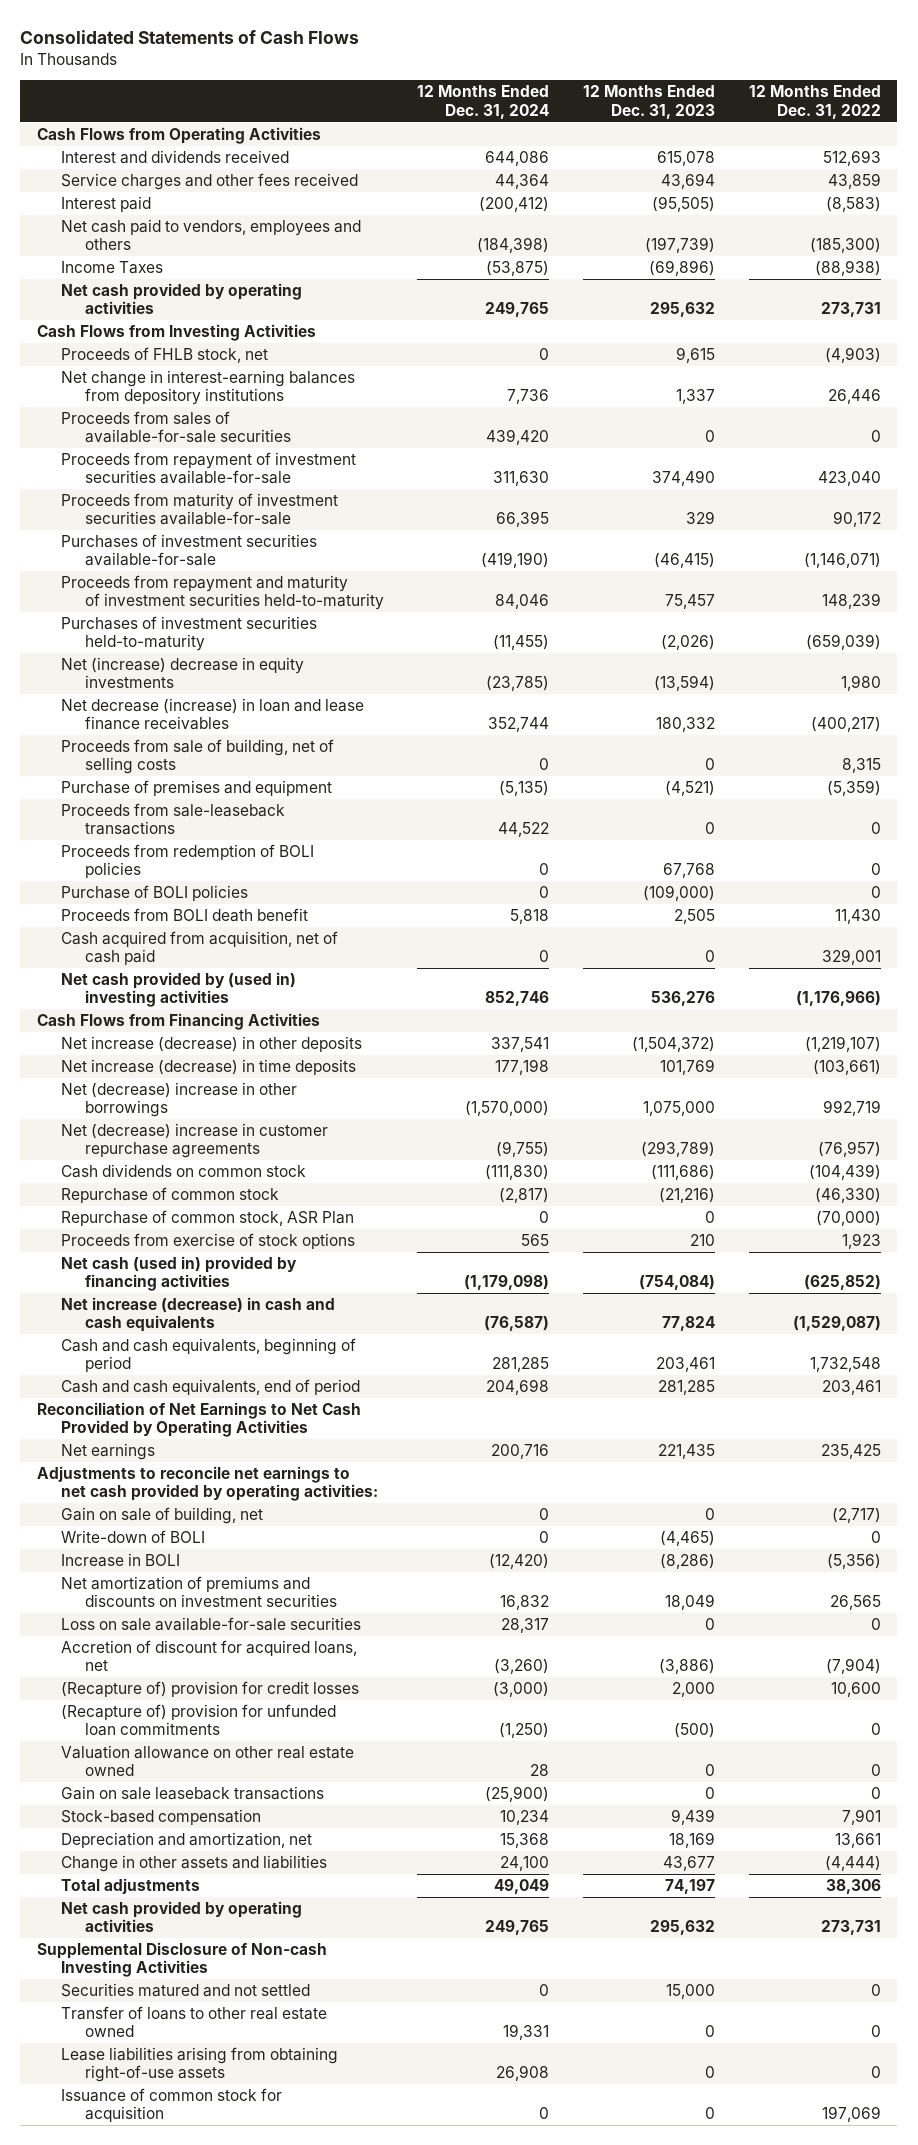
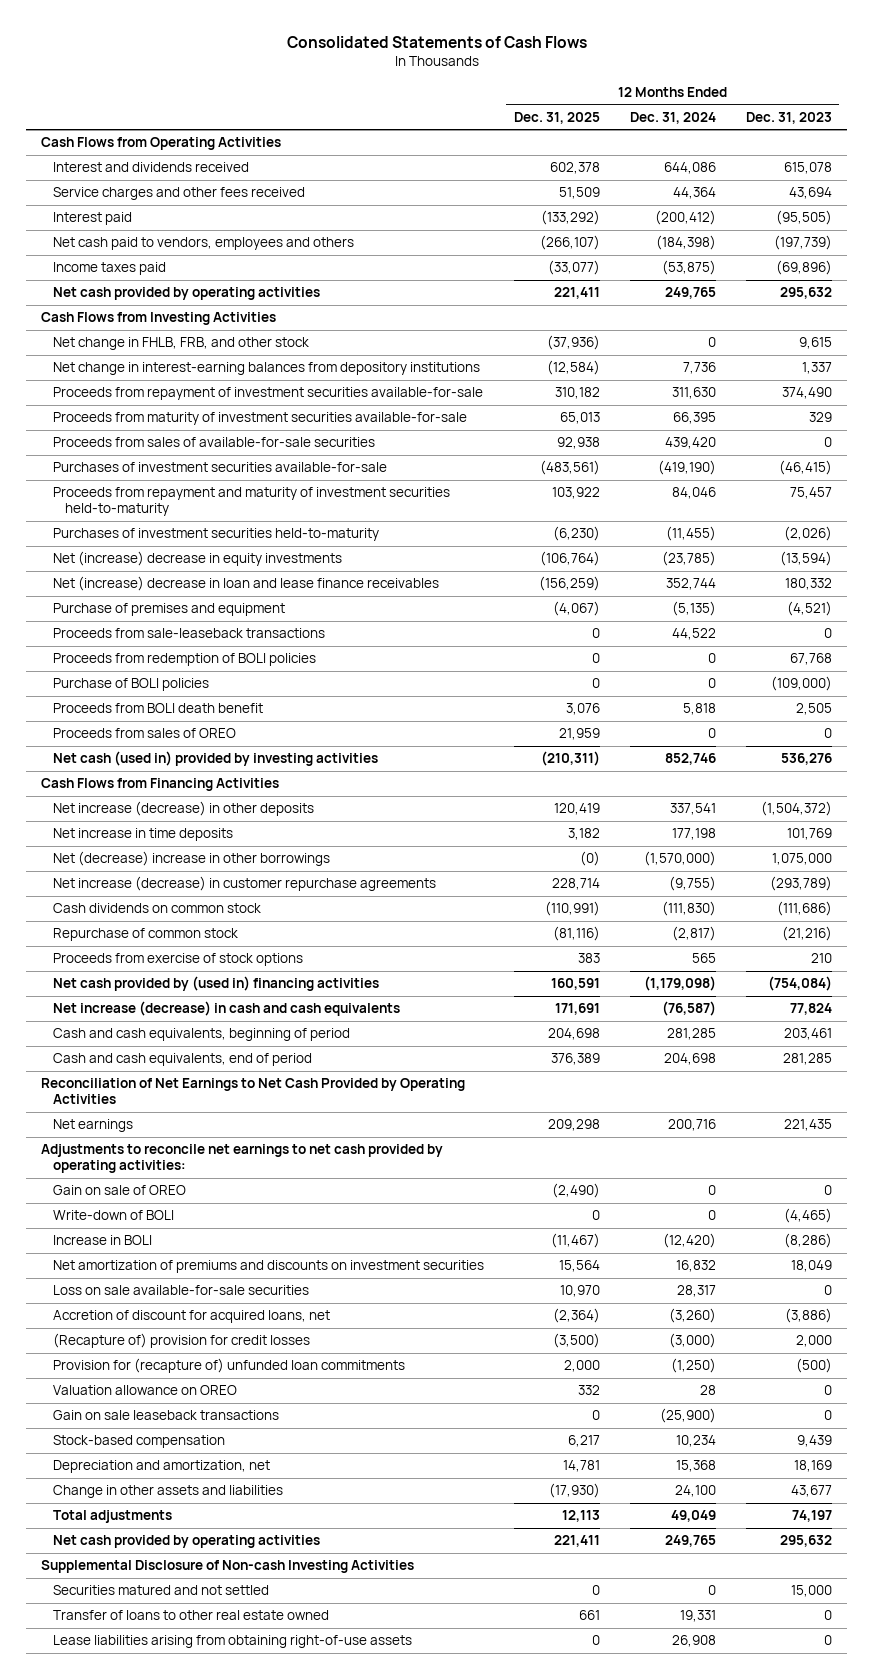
- | 12 Months Ended Dec. 31, 2024 | 12 Months Ended Dec. 31, 2023 | 12 Months Ended Dec. 31, 2022
+ | 12 Months Ended Dec. 31, 2025 | 12 Months Ended Dec. 31, 2024 | 12 Months Ended Dec. 31, 2023
- Income Taxes | (53,875) | (69,896) | (88,938)
+ Income taxes paid | (33,077) | (53,875) | (69,896)
- Proceeds of FHLB stock, net | 0 | 9,615 | (4,903)
+ Net change in FHLB, FRB, and other stock | (37,936) | 0 | 9,615
moved down: Proceeds from sales of available-for-sale securities | 92,938 | 439,420 | 0
- Net decrease (increase) in loan and lease finance receivables | 352,744 | 180,332 | (400,217)
- Proceeds from sale of building, net of selling costs | 0 | 0 | 8,315
+ Net (increase) decrease in loan and lease finance receivables | (156,259) | 352,744 | 180,332
- Cash acquired from acquisition, net of cash paid | 0 | 0 | 329,001
- Net cash provided by (used in) investing activities | 852,746 | 536,276 | (1,176,966)
+ Proceeds from sales of OREO | 21,959 | 0 | 0
+ Net cash (used in) provided by investing activities | (210,311) | 852,746 | 536,276
- Net increase (decrease) in time deposits | 177,198 | 101,769 | (103,661)
+ Net increase in time deposits | 3,182 | 177,198 | 101,769
- Net (decrease) increase in customer repurchase agreements | (9,755) | (293,789) | (76,957)
+ Net increase (decrease) in customer repurchase agreements | 228,714 | (9,755) | (293,789)
- Repurchase of common stock, ASR Plan | 0 | 0 | (70,000)
- Net cash (used in) provided by financing activities | (1,179,098) | (754,084) | (625,852)
+ Net cash provided by (used in) financing activities | 160,591 | (1,179,098) | (754,084)
- Gain on sale of building, net | 0 | 0 | (2,717)
+ Gain on sale of OREO | (2,490) | 0 | 0
- (Recapture of) provision for unfunded loan commitments | (1,250) | (500) | 0
- Valuation allowance on other real estate owned | 28 | 0 | 0
+ Provision for (recapture of) unfunded loan commitments | 2,000 | (1,250) | (500)
+ Valuation allowance on OREO | 332 | 28 | 0
- Issuance of common stock for acquisition | 0 | 0 | 197,069

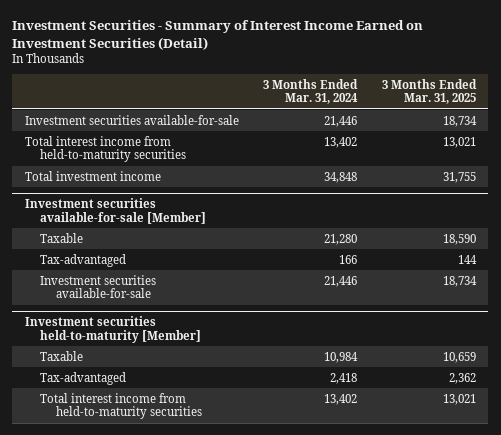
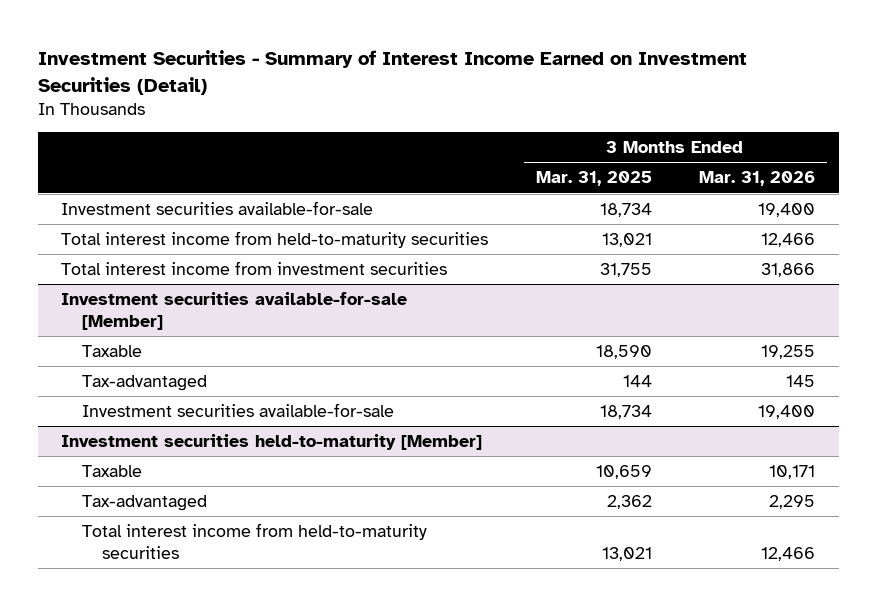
- | 3 Months Ended Mar. 31, 2024 | 3 Months Ended Mar. 31, 2025
+ | 3 Months Ended Mar. 31, 2025 | 3 Months Ended Mar. 31, 2026
- Total investment income | 34,848 | 31,755
+ Total interest income from investment securities | 31,755 | 31,866

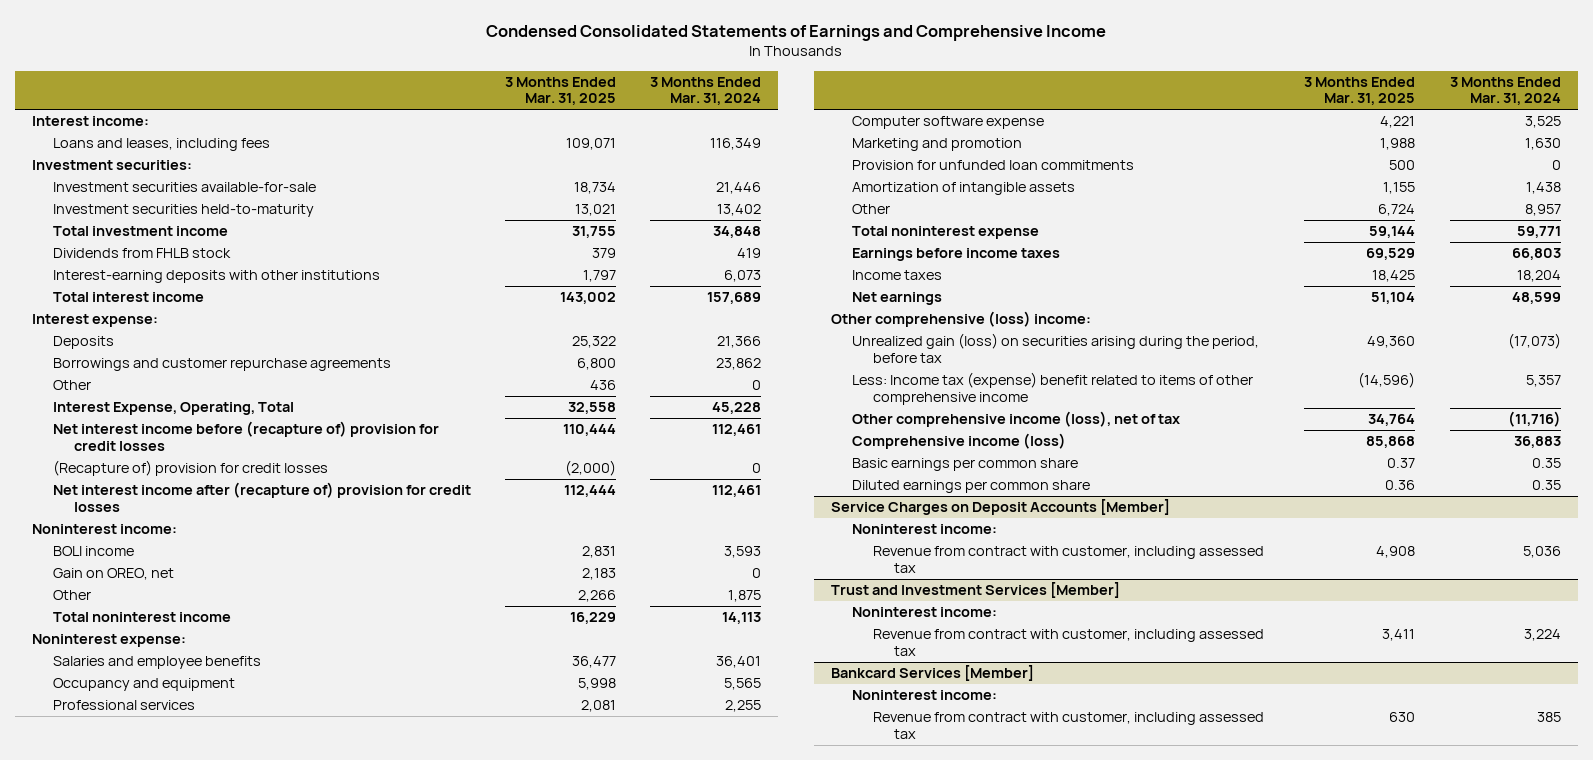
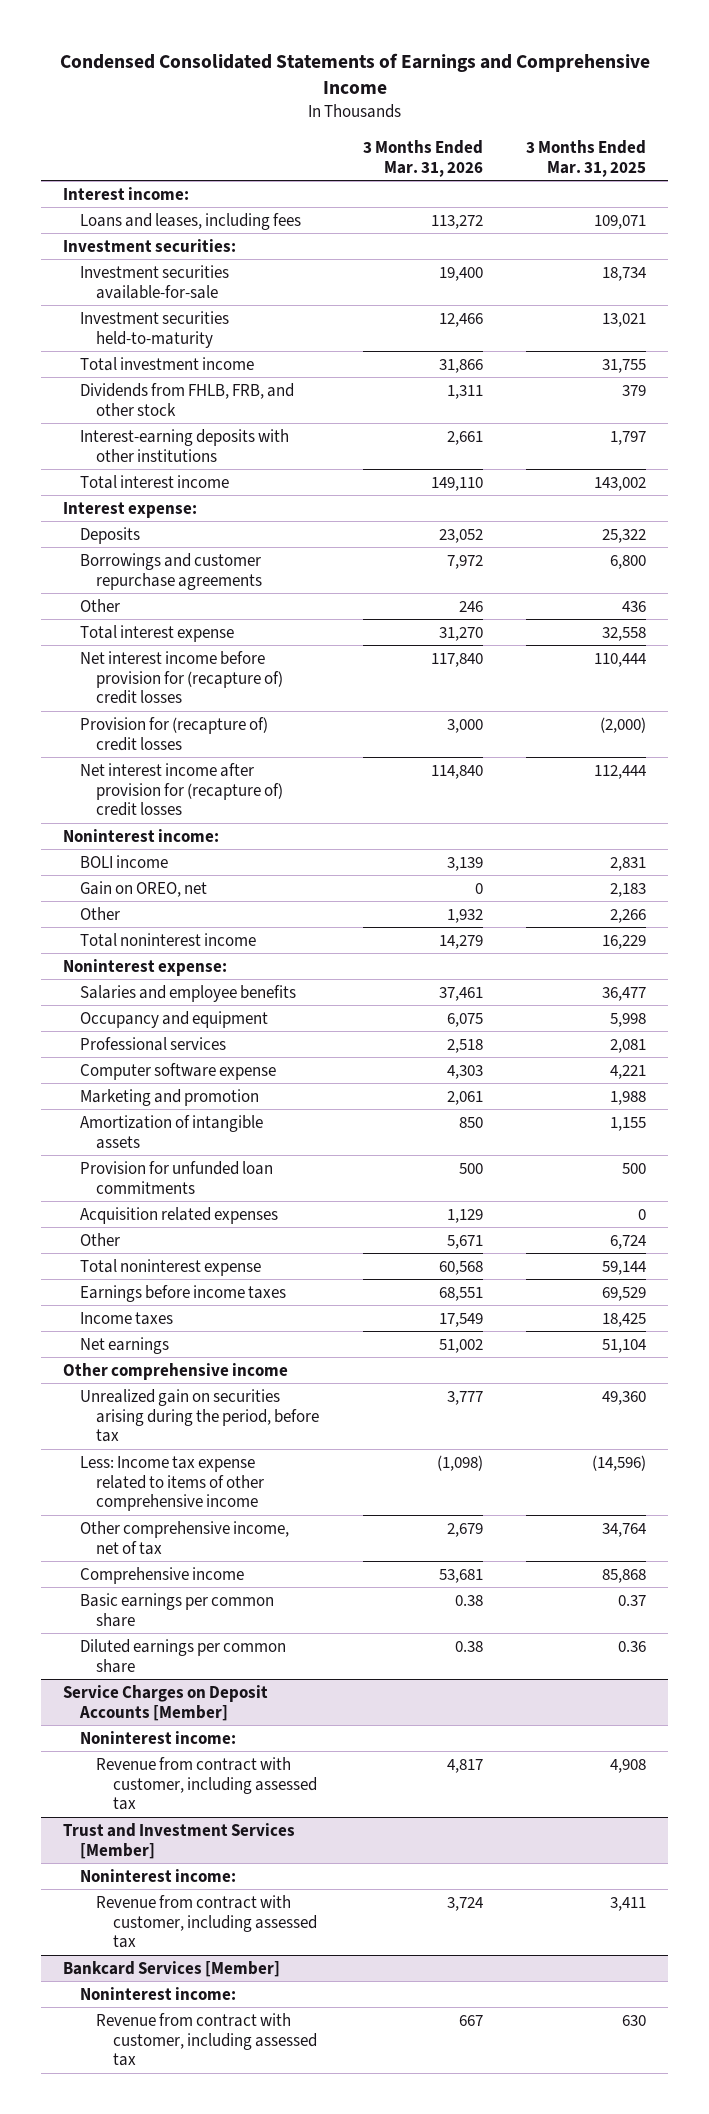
- | 3 Months Ended Mar. 31, 2025 | 3 Months Ended Mar. 31, 2024
+ | 3 Months Ended Mar. 31, 2026 | 3 Months Ended Mar. 31, 2025
- Dividends from FHLB stock | 379 | 419
+ Dividends from FHLB, FRB, and other stock | 1,311 | 379
- Interest Expense, Operating, Total | 32,558 | 45,228
- Net interest income before (recapture of) provision for credit losses | 110,444 | 112,461
- (Recapture of) provision for credit losses | (2,000) | 0
- Net interest income after (recapture of) provision for credit losses | 112,444 | 112,461
+ Total interest expense | 31,270 | 32,558
+ Net interest income before provision for (recapture of) credit losses | 117,840 | 110,444
+ Provision for (recapture of) credit losses | 3,000 | (2,000)
+ Net interest income after provision for (recapture of) credit losses | 114,840 | 112,444
moved down: Provision for unfunded loan commitments | 500 | 500
+ Acquisition related expenses | 1,129 | 0
- Other comprehensive (loss) income:
- Unrealized gain (loss) on securities arising during the period, before tax | 49,360 | (17,073)
- Less: Income tax (expense) benefit related to items of other comprehensive income | (14,596) | 5,357
- Other comprehensive income (loss), net of tax | 34,764 | (11,716)
- Comprehensive income (loss) | 85,868 | 36,883
+ Other comprehensive income
+ Unrealized gain on securities arising during the period, before tax | 3,777 | 49,360
+ Less: Income tax expense related to items of other comprehensive income | (1,098) | (14,596)
+ Other comprehensive income, net of tax | 2,679 | 34,764
+ Comprehensive income | 53,681 | 85,868

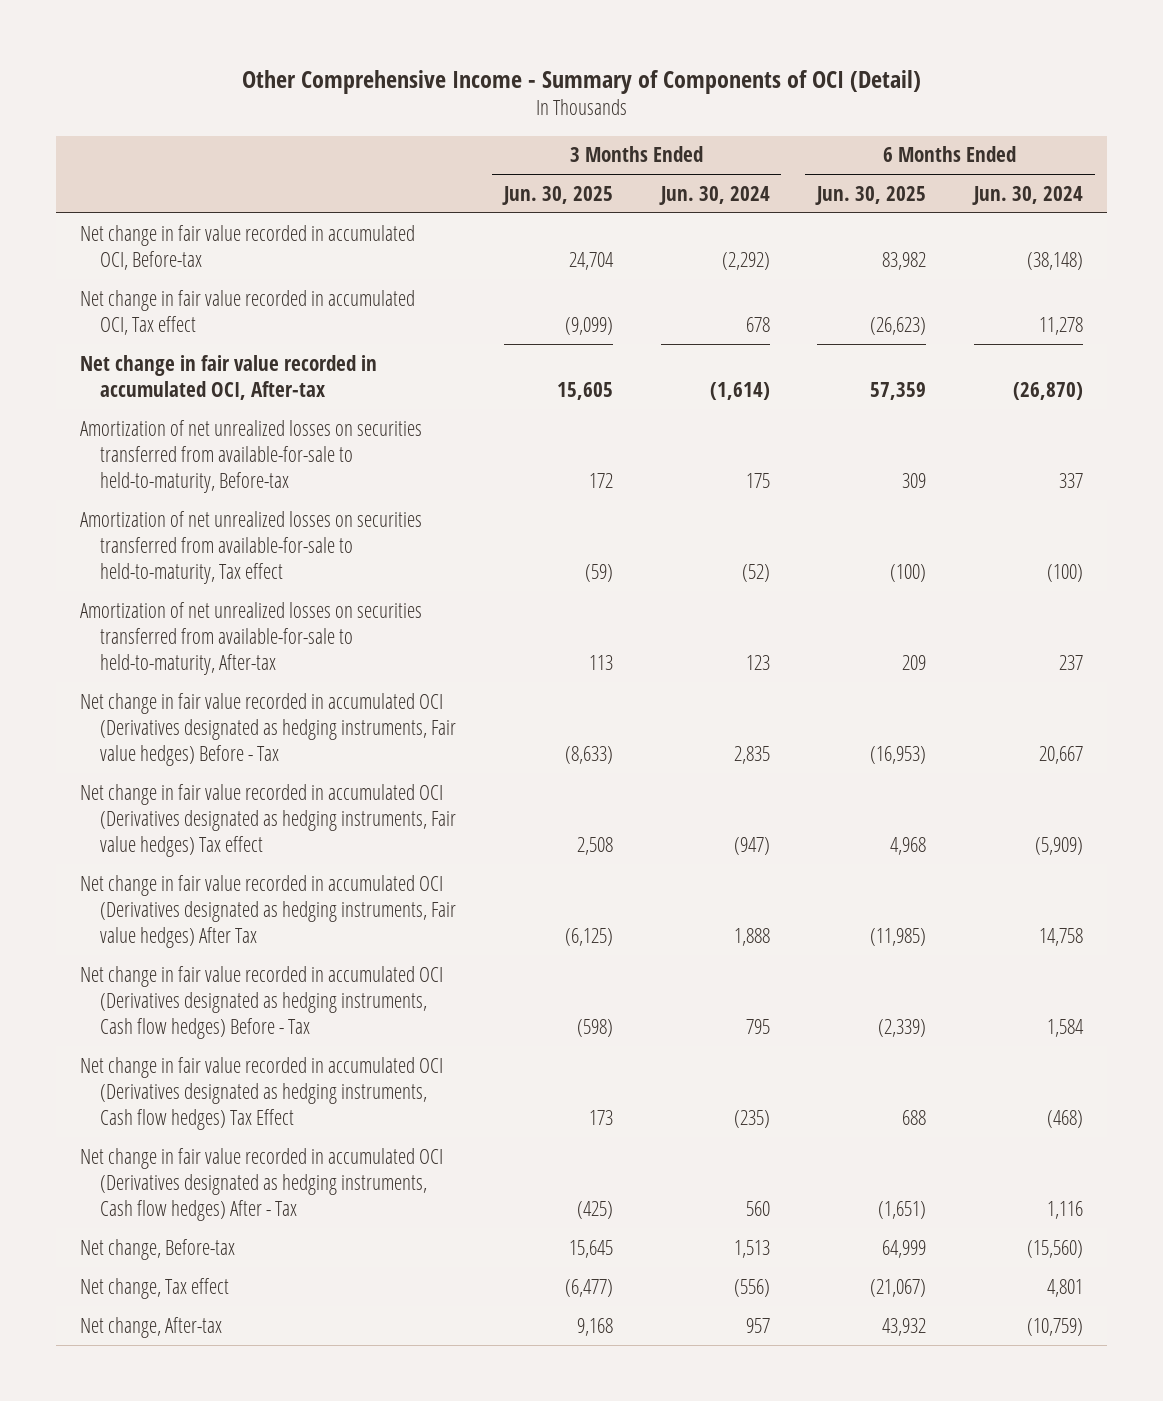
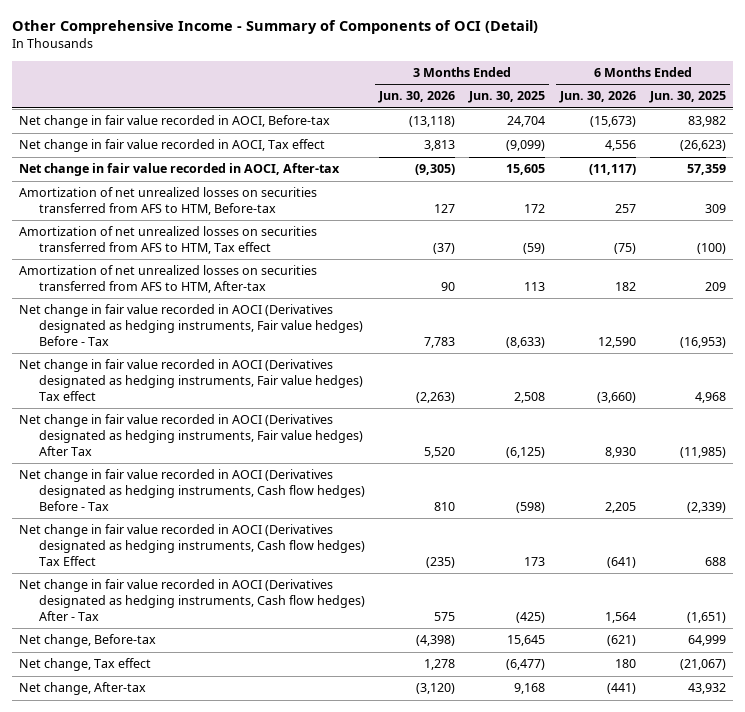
- | 3 Months Ended Jun. 30, 2025 | 3 Months Ended Jun. 30, 2024 | 6 Months Ended Jun. 30, 2025 | 6 Months Ended Jun. 30, 2024
+ | 3 Months Ended Jun. 30, 2026 | 3 Months Ended Jun. 30, 2025 | 6 Months Ended Jun. 30, 2026 | 6 Months Ended Jun. 30, 2025
- Net change in fair value recorded in accumulated OCI, Before-tax | 24,704 | (2,292) | 83,982 | (38,148)
- Net change in fair value recorded in accumulated OCI, Tax effect | (9,099) | 678 | (26,623) | 11,278
- Net change in fair value recorded in accumulated OCI, After-tax | 15,605 | (1,614) | 57,359 | (26,870)
- Amortization of net unrealized losses on securities transferred from available-for-sale to held-to-maturity, Before-tax | 172 | 175 | 309 | 337
- Amortization of net unrealized losses on securities transferred from available-for-sale to held-to-maturity, Tax effect | (59) | (52) | (100) | (100)
- Amortization of net unrealized losses on securities transferred from available-for-sale to held-to-maturity, After-tax | 113 | 123 | 209 | 237
- Net change in fair value recorded in accumulated OCI (Derivatives designated as hedging instruments, Fair value hedges) Before - Tax | (8,633) | 2,835 | (16,953) | 20,667
- Net change in fair value recorded in accumulated OCI (Derivatives designated as hedging instruments, Fair value hedges) Tax effect | 2,508 | (947) | 4,968 | (5,909)
- Net change in fair value recorded in accumulated OCI (Derivatives designated as hedging instruments, Fair value hedges) After Tax | (6,125) | 1,888 | (11,985) | 14,758
- Net change in fair value recorded in accumulated OCI (Derivatives designated as hedging instruments, Cash flow hedges) Before - Tax | (598) | 795 | (2,339) | 1,584
- Net change in fair value recorded in accumulated OCI (Derivatives designated as hedging instruments, Cash flow hedges) Tax Effect | 173 | (235) | 688 | (468)
- Net change in fair value recorded in accumulated OCI (Derivatives designated as hedging instruments, Cash flow hedges) After - Tax | (425) | 560 | (1,651) | 1,116
+ Net change in fair value recorded in AOCI, Before-tax | (13,118) | 24,704 | (15,673) | 83,982
+ Net change in fair value recorded in AOCI, Tax effect | 3,813 | (9,099) | 4,556 | (26,623)
+ Net change in fair value recorded in AOCI, After-tax | (9,305) | 15,605 | (11,117) | 57,359
+ Amortization of net unrealized losses on securities transferred from AFS to HTM, Before-tax | 127 | 172 | 257 | 309
+ Amortization of net unrealized losses on securities transferred from AFS to HTM, Tax effect | (37) | (59) | (75) | (100)
+ Amortization of net unrealized losses on securities transferred from AFS to HTM, After-tax | 90 | 113 | 182 | 209
+ Net change in fair value recorded in AOCI (Derivatives designated as hedging instruments, Fair value hedges) Before - Tax | 7,783 | (8,633) | 12,590 | (16,953)
+ Net change in fair value recorded in AOCI (Derivatives designated as hedging instruments, Fair value hedges) Tax effect | (2,263) | 2,508 | (3,660) | 4,968
+ Net change in fair value recorded in AOCI (Derivatives designated as hedging instruments, Fair value hedges) After Tax | 5,520 | (6,125) | 8,930 | (11,985)
+ Net change in fair value recorded in AOCI (Derivatives designated as hedging instruments, Cash flow hedges) Before - Tax | 810 | (598) | 2,205 | (2,339)
+ Net change in fair value recorded in AOCI (Derivatives designated as hedging instruments, Cash flow hedges) Tax Effect | (235) | 173 | (641) | 688
+ Net change in fair value recorded in AOCI (Derivatives designated as hedging instruments, Cash flow hedges) After - Tax | 575 | (425) | 1,564 | (1,651)

